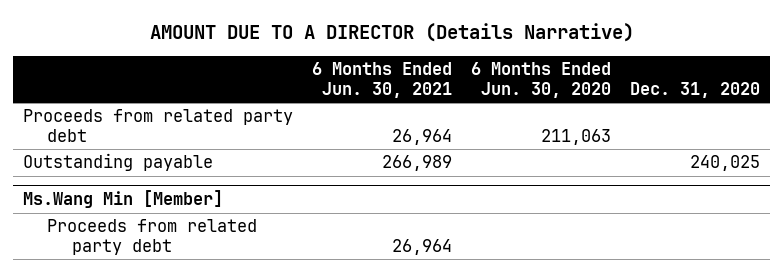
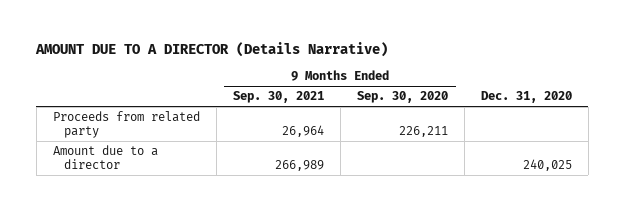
- | 6 Months Ended Jun. 30, 2021 | 6 Months Ended Jun. 30, 2020 | Dec. 31, 2020
+ | 9 Months Ended Sep. 30, 2021 | 9 Months Ended Sep. 30, 2020 | Dec. 31, 2020
- Proceeds from related party debt | 26,964 | 211,063 |
- Outstanding payable | 266,989 | | 240,025
- Ms.Wang Min [Member]
- Proceeds from related party debt | 26,964 | |
+ Proceeds from related party | 26,964 | 226,211 |
+ Amount due to a director | 266,989 | | 240,025

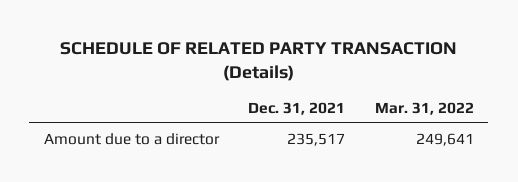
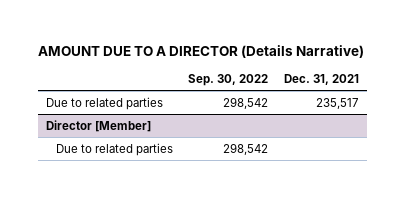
- SCHEDULE OF RELATED PARTY TRANSACTION (Details)
+ AMOUNT DUE TO A DIRECTOR (Details Narrative)
- | Dec. 31, 2021 | Mar. 31, 2022
+ | Sep. 30, 2022 | Dec. 31, 2021
- Amount due to a director | 235,517 | 249,641
+ Due to related parties | 298,542 | 235,517
+ Director [Member]
+ Due to related parties | 298,542 |

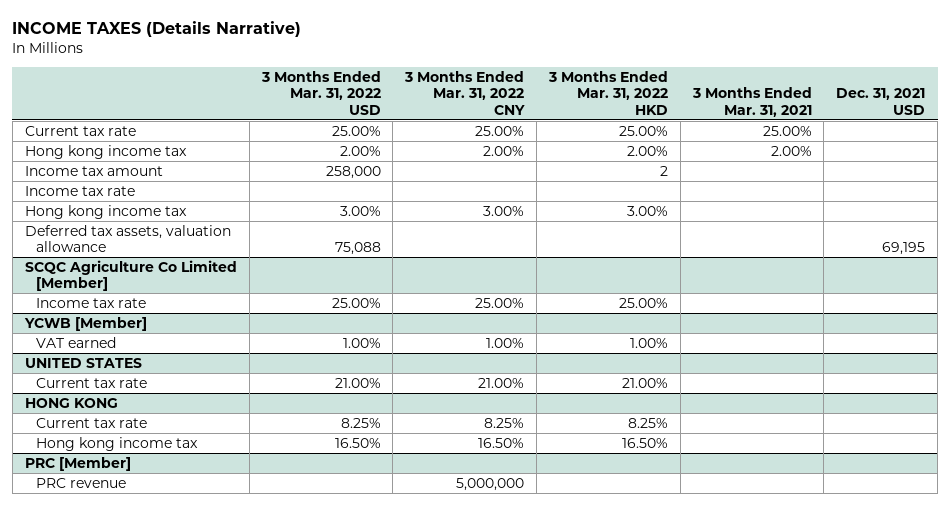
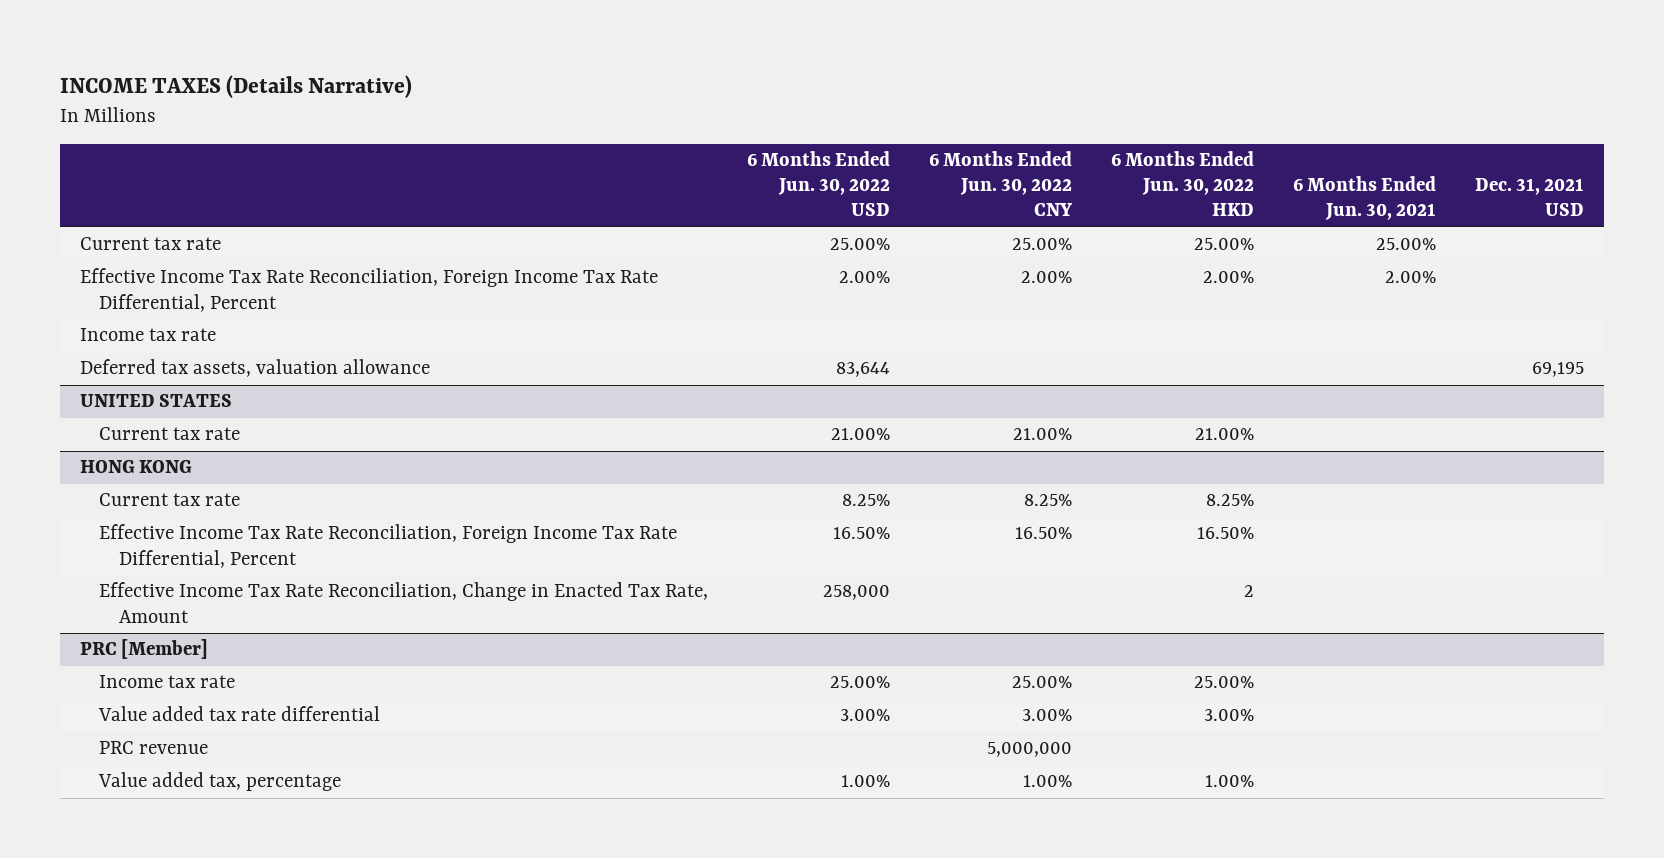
- | 3 Months Ended Mar. 31, 2022 USD | 3 Months Ended Mar. 31, 2022 CNY | 3 Months Ended Mar. 31, 2022 HKD | 3 Months Ended Mar. 31, 2021 | Dec. 31, 2021 USD
+ | 6 Months Ended Jun. 30, 2022 USD | 6 Months Ended Jun. 30, 2022 CNY | 6 Months Ended Jun. 30, 2022 HKD | 6 Months Ended Jun. 30, 2021 | Dec. 31, 2021 USD
- Hong kong income tax | 2.00% | 2.00% | 2.00% | 2.00% |
- Income tax amount | 258,000 | | 2 | |
+ Effective Income Tax Rate Reconciliation, Foreign Income Tax Rate Differential, Percent | 2.00% | 2.00% | 2.00% | 2.00% |
- Hong kong income tax | 3.00% | 3.00% | 3.00% | |
- SCQC Agriculture Co Limited [Member]
- Income tax rate | 25.00% | 25.00% | 25.00% | |
- YCWB [Member]
- VAT earned | 1.00% | 1.00% | 1.00% | |
@ HONG KONG
- Hong kong income tax | 16.50% | 16.50% | 16.50% | |
+ Effective Income Tax Rate Reconciliation, Foreign Income Tax Rate Differential, Percent | 16.50% | 16.50% | 16.50% | |
+ Effective Income Tax Rate Reconciliation, Change in Enacted Tax Rate, Amount | 258,000 | | 2 | |
@ PRC [Member]
+ Income tax rate | 25.00% | 25.00% | 25.00% | |
+ Value added tax rate differential | 3.00% | 3.00% | 3.00% | |
+ Value added tax, percentage | 1.00% | 1.00% | 1.00% | |

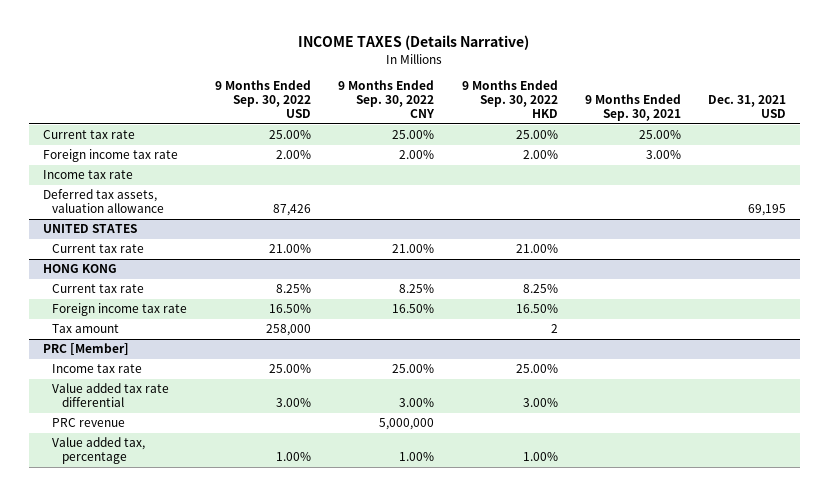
- | 6 Months Ended Jun. 30, 2022 USD | 6 Months Ended Jun. 30, 2022 CNY | 6 Months Ended Jun. 30, 2022 HKD | 6 Months Ended Jun. 30, 2021 | Dec. 31, 2021 USD
+ | 9 Months Ended Sep. 30, 2022 USD | 9 Months Ended Sep. 30, 2022 CNY | 9 Months Ended Sep. 30, 2022 HKD | 9 Months Ended Sep. 30, 2021 | Dec. 31, 2021 USD
- Effective Income Tax Rate Reconciliation, Foreign Income Tax Rate Differential, Percent | 2.00% | 2.00% | 2.00% | 2.00% |
+ Foreign income tax rate | 2.00% | 2.00% | 2.00% | 3.00% |
@ HONG KONG
- Effective Income Tax Rate Reconciliation, Foreign Income Tax Rate Differential, Percent | 16.50% | 16.50% | 16.50% | |
- Effective Income Tax Rate Reconciliation, Change in Enacted Tax Rate, Amount | 258,000 | | 2 | |
+ Foreign income tax rate | 16.50% | 16.50% | 16.50% | |
+ Tax amount | 258,000 | | 2 | |

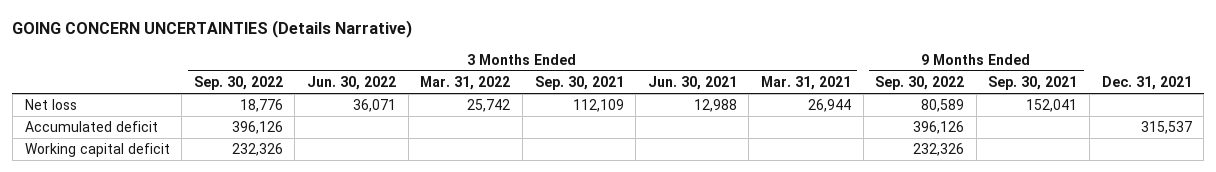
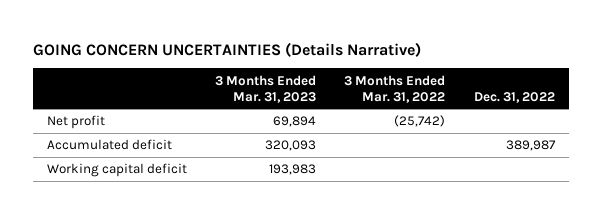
- | 3 Months Ended Sep. 30, 2022 | 3 Months Ended Jun. 30, 2022 | 3 Months Ended Mar. 31, 2022 | 3 Months Ended Sep. 30, 2021 | 3 Months Ended Jun. 30, 2021 | 3 Months Ended Mar. 31, 2021 | 9 Months Ended Sep. 30, 2022 | 9 Months Ended Sep. 30, 2021 | Dec. 31, 2021
+ | 3 Months Ended Mar. 31, 2023 | 3 Months Ended Mar. 31, 2022 | Dec. 31, 2022
- Net loss | 18,776 | 36,071 | 25,742 | 112,109 | 12,988 | 26,944 | 80,589 | 152,041 |
+ Net profit | 69,894 | (25,742) |

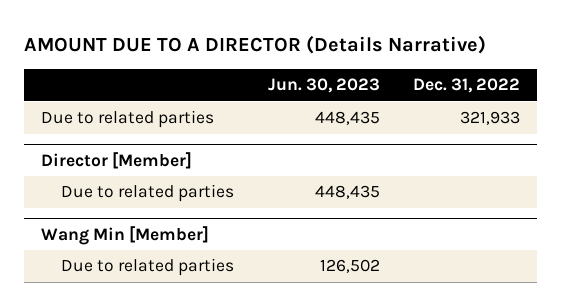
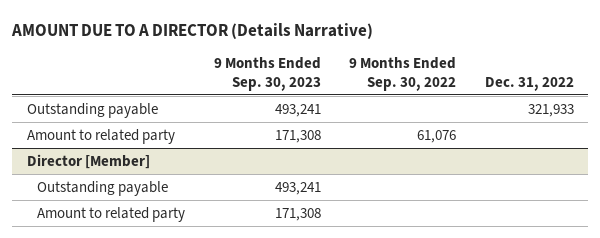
- | Jun. 30, 2023 | Dec. 31, 2022
+ | 9 Months Ended Sep. 30, 2023 | 9 Months Ended Sep. 30, 2022 | Dec. 31, 2022
- Due to related parties | 448,435 | 321,933
+ Outstanding payable | 493,241 | | 321,933
+ Amount to related party | 171,308 | 61,076 |
@ Director [Member]
- Due to related parties | 448,435 |
- Wang Min [Member]
- Due to related parties | 126,502 |
@ Director [Member]
+ Outstanding payable | 493,241 | |
+ Amount to related party | 171,308 | |

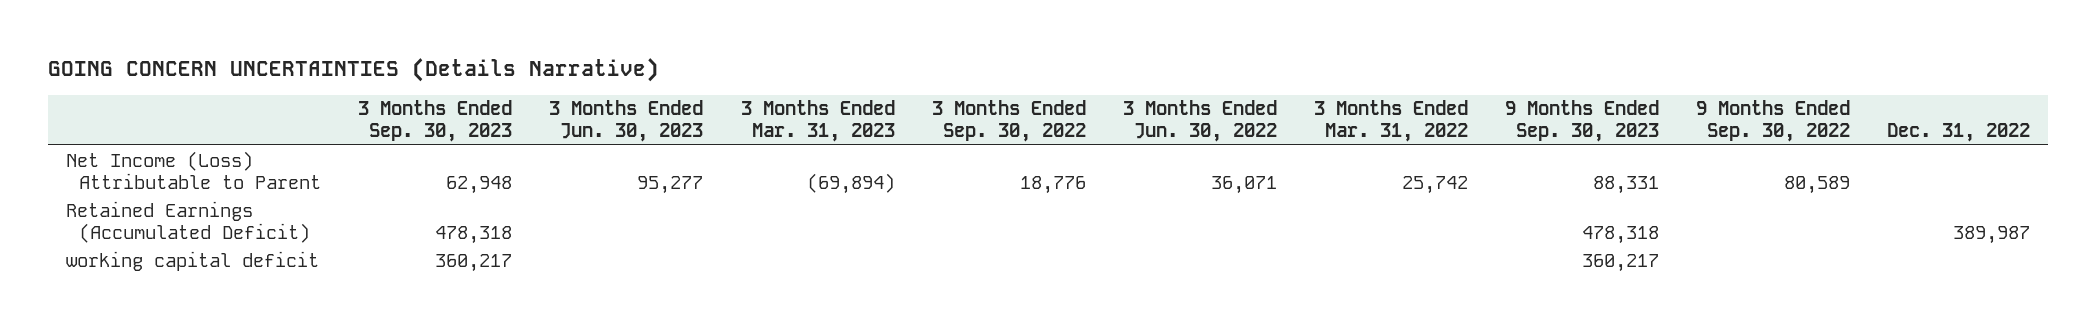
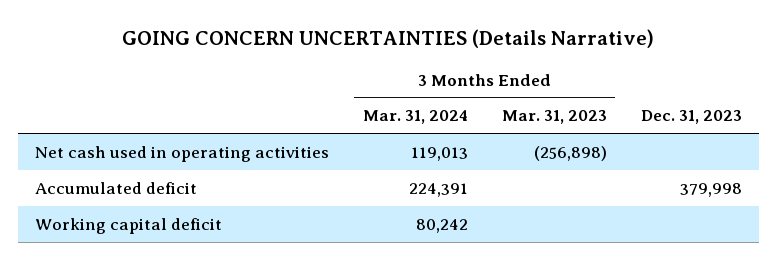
- | 3 Months Ended Sep. 30, 2023 | 3 Months Ended Jun. 30, 2023 | 3 Months Ended Mar. 31, 2023 | 3 Months Ended Sep. 30, 2022 | 3 Months Ended Jun. 30, 2022 | 3 Months Ended Mar. 31, 2022 | 9 Months Ended Sep. 30, 2023 | 9 Months Ended Sep. 30, 2022 | Dec. 31, 2022
+ | 3 Months Ended Mar. 31, 2024 | 3 Months Ended Mar. 31, 2023 | Dec. 31, 2023
- Net Income (Loss) Attributable to Parent | 62,948 | 95,277 | (69,894) | 18,776 | 36,071 | 25,742 | 88,331 | 80,589 |
- Retained Earnings (Accumulated Deficit) | 478,318 | | | | | | 478,318 | | 389,987
- working capital deficit | 360,217 | | | | | | 360,217 | |
+ Net cash used in operating activities | 119,013 | (256,898) |
+ Accumulated deficit | 224,391 | | 379,998
+ Working capital deficit | 80,242 | |

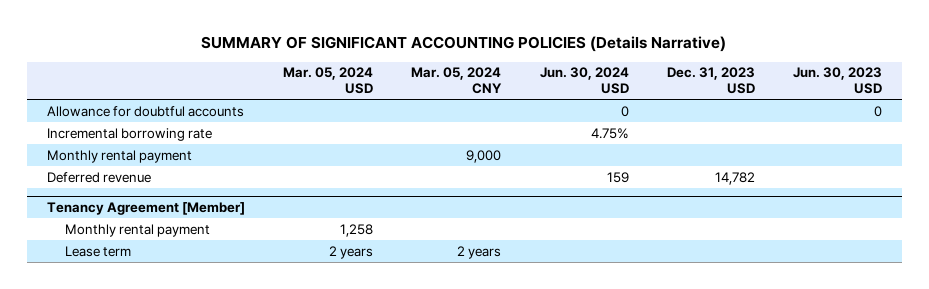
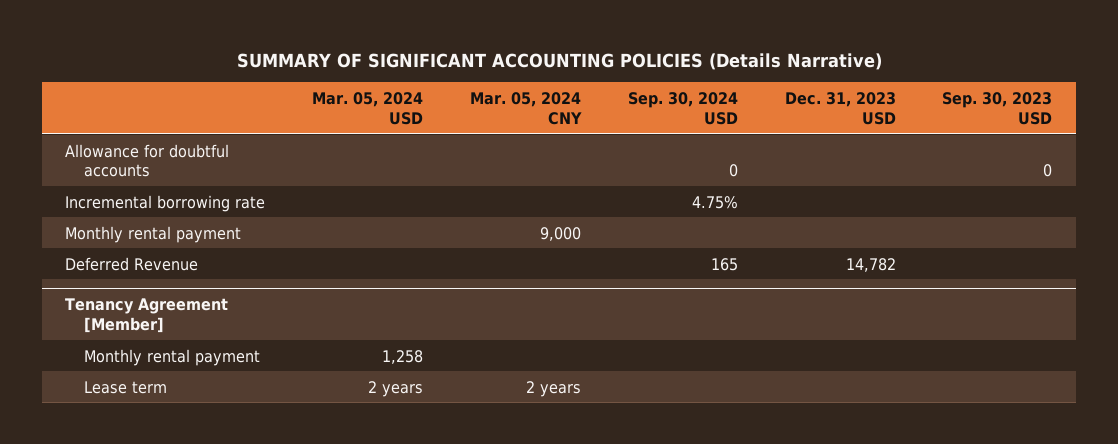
- | Mar. 05, 2024 USD | Mar. 05, 2024 CNY | Jun. 30, 2024 USD | Dec. 31, 2023 USD | Jun. 30, 2023 USD
+ | Mar. 05, 2024 USD | Mar. 05, 2024 CNY | Sep. 30, 2024 USD | Dec. 31, 2023 USD | Sep. 30, 2023 USD
- Deferred revenue | | | 159 | 14,782 |
+ Deferred Revenue | | | 165 | 14,782 |

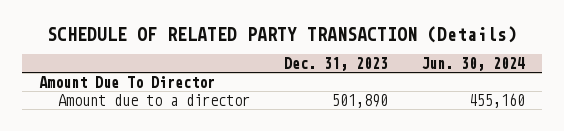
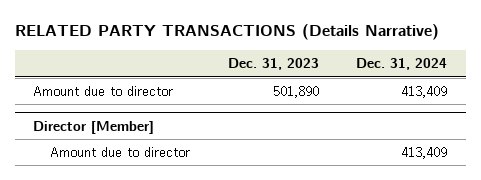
- SCHEDULE OF RELATED PARTY TRANSACTION (Details)
+ RELATED PARTY TRANSACTIONS (Details Narrative)
- | Dec. 31, 2023 | Jun. 30, 2024
+ | Dec. 31, 2023 | Dec. 31, 2024
- Amount Due To Director
- Amount due to a director | 501,890 | 455,160
+ Amount due to director | 501,890 | 413,409
+ Director [Member]
+ Amount due to director | | 413,409

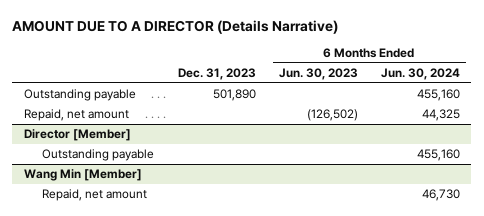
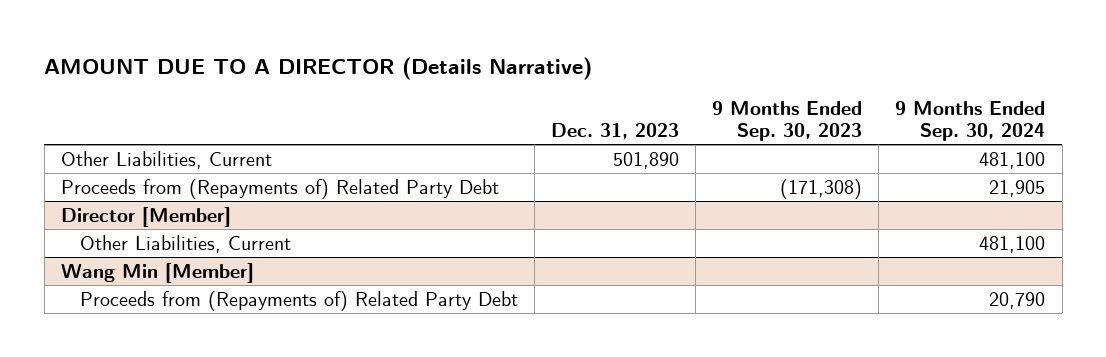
- | Dec. 31, 2023 | 6 Months Ended Jun. 30, 2023 | 6 Months Ended Jun. 30, 2024
+ | Dec. 31, 2023 | 9 Months Ended Sep. 30, 2023 | 9 Months Ended Sep. 30, 2024
- Outstanding payable | 501,890 | | 455,160
- Repaid, net amount | | (126,502) | 44,325
+ Other Liabilities, Current | 501,890 | | 481,100
+ Proceeds from (Repayments of) Related Party Debt | | (171,308) | 21,905
@ Director [Member]
- Outstanding payable | | | 455,160
+ Other Liabilities, Current | | | 481,100
@ Wang Min [Member]
- Repaid, net amount | | | 46,730
+ Proceeds from (Repayments of) Related Party Debt | | | 20,790

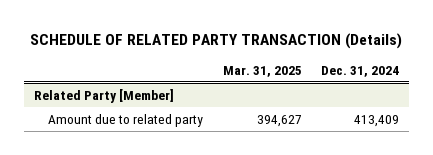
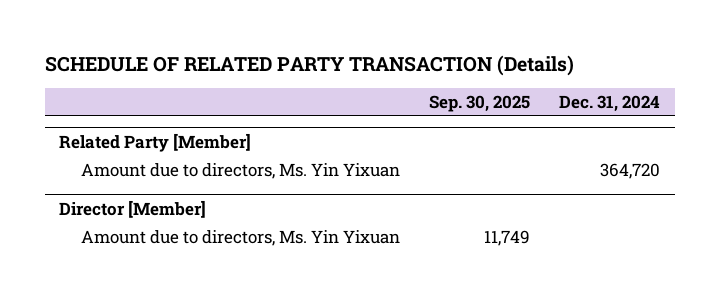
- | Mar. 31, 2025 | Dec. 31, 2024
+ | Sep. 30, 2025 | Dec. 31, 2024
@ Related Party [Member]
- Amount due to related party | 394,627 | 413,409
+ Amount due to directors, Ms. Yin Yixuan | | 364,720
+ Director [Member]
+ Amount due to directors, Ms. Yin Yixuan | 11,749 |

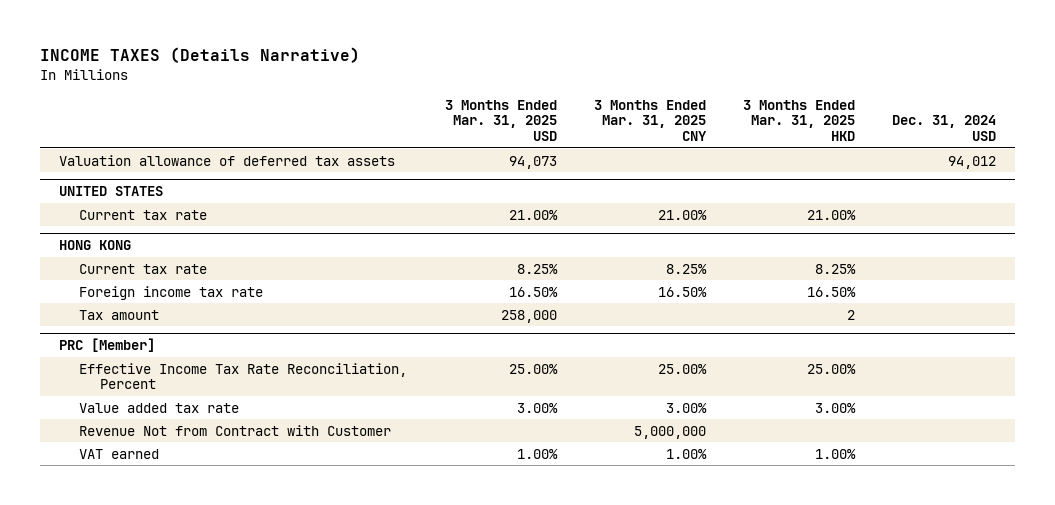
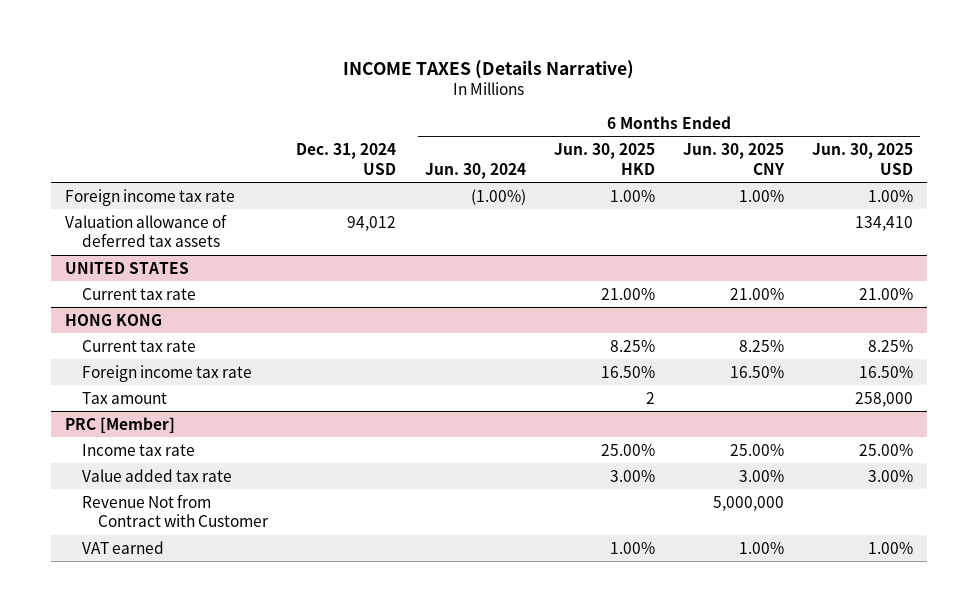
- | 3 Months Ended Mar. 31, 2025 USD | 3 Months Ended Mar. 31, 2025 CNY | 3 Months Ended Mar. 31, 2025 HKD | Dec. 31, 2024 USD
+ | Dec. 31, 2024 USD | 6 Months Ended Jun. 30, 2024 | 6 Months Ended Jun. 30, 2025 HKD | 6 Months Ended Jun. 30, 2025 CNY | 6 Months Ended Jun. 30, 2025 USD
+ Foreign income tax rate | | (1.00%) | 1.00% | 1.00% | 1.00%
@ PRC [Member]
- Effective Income Tax Rate Reconciliation, Percent | 25.00% | 25.00% | 25.00% |
+ Income tax rate | | | 25.00% | 25.00% | 25.00%

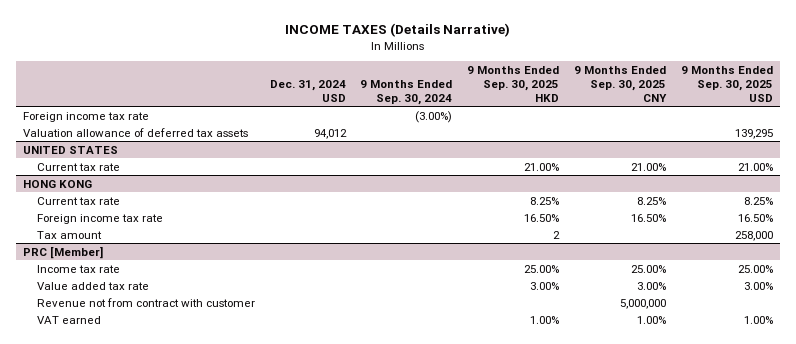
- | Dec. 31, 2024 USD | 6 Months Ended Jun. 30, 2024 | 6 Months Ended Jun. 30, 2025 HKD | 6 Months Ended Jun. 30, 2025 CNY | 6 Months Ended Jun. 30, 2025 USD
+ | Dec. 31, 2024 USD | 9 Months Ended Sep. 30, 2024 | 9 Months Ended Sep. 30, 2025 HKD | 9 Months Ended Sep. 30, 2025 CNY | 9 Months Ended Sep. 30, 2025 USD
@ PRC [Member]
- Revenue Not from Contract with Customer | | | | 5,000,000 |
+ Revenue not from contract with customer | | | | 5,000,000 |

